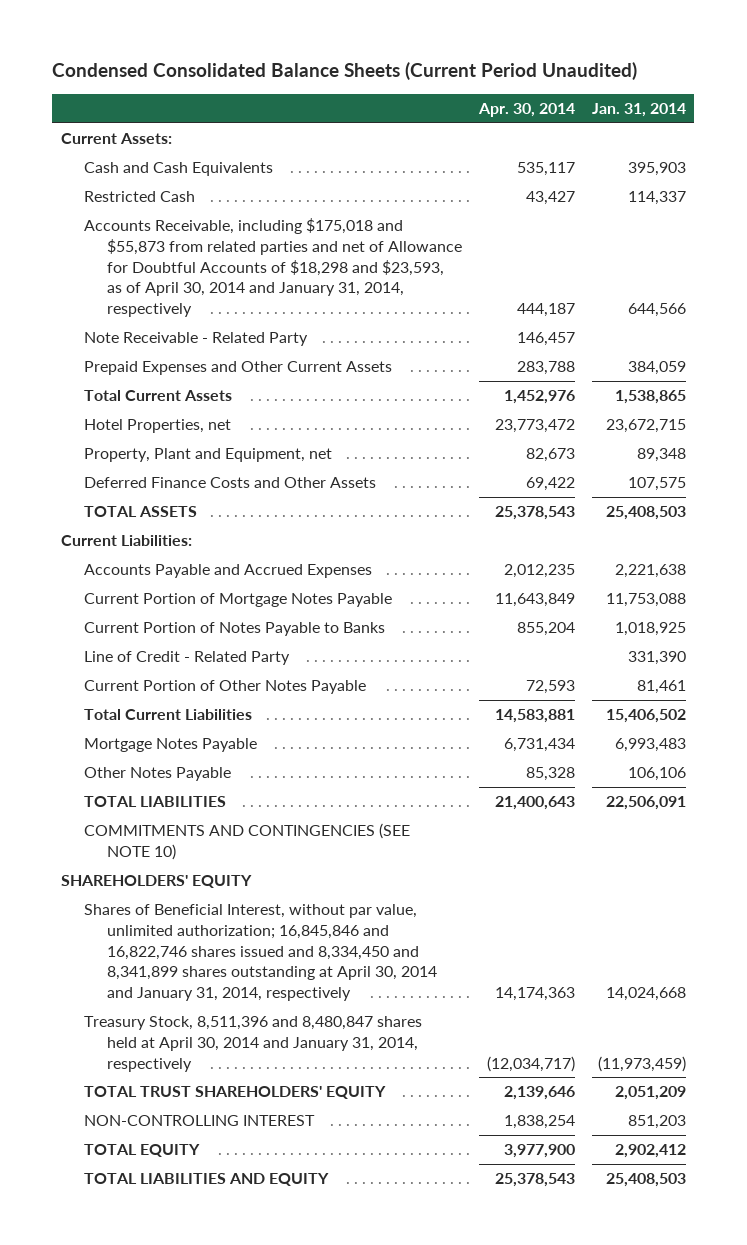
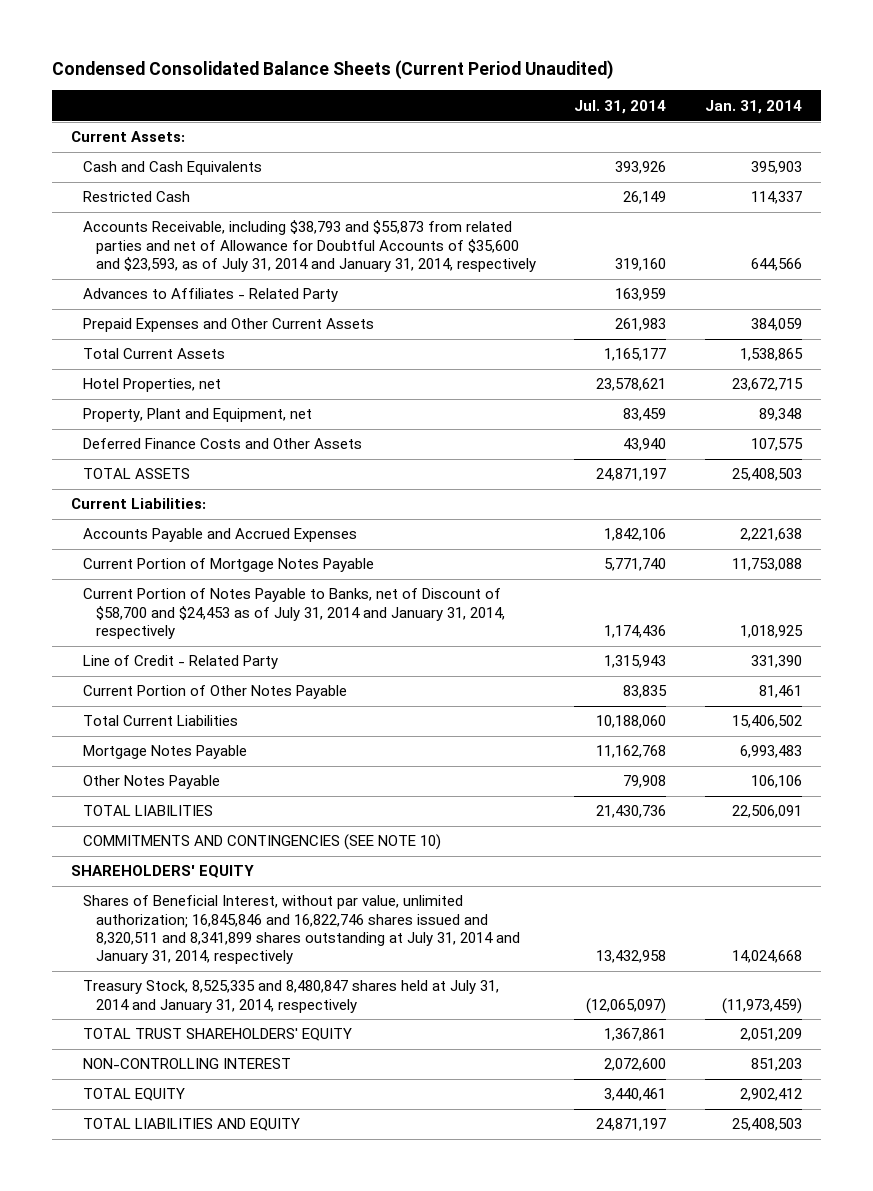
- | Apr. 30, 2014 | Jan. 31, 2014
+ | Jul. 31, 2014 | Jan. 31, 2014
- Accounts Receivable, including $175,018 and $55,873 from related parties and net of Allowance for Doubtful Accounts of $18,298 and $23,593, as of April 30, 2014 and January 31, 2014, respectively | 444,187 | 644,566
- Note Receivable - Related Party | 146,457 |
+ Accounts Receivable, including $38,793 and $55,873 from related parties and net of Allowance for Doubtful Accounts of $35,600 and $23,593, as of July 31, 2014 and January 31, 2014, respectively | 319,160 | 644,566
+ Advances to Affiliates - Related Party | 163,959 |
- Current Portion of Notes Payable to Banks | 855,204 | 1,018,925
+ Current Portion of Notes Payable to Banks, net of Discount of $58,700 and $24,453 as of July 31, 2014 and January 31, 2014, respectively | 1,174,436 | 1,018,925
- Shares of Beneficial Interest, without par value, unlimited authorization; 16,845,846 and 16,822,746 shares issued and 8,334,450 and 8,341,899 shares outstanding at April 30, 2014 and January 31, 2014, respectively | 14,174,363 | 14,024,668
- Treasury Stock, 8,511,396 and 8,480,847 shares held at April 30, 2014 and January 31, 2014, respectively | (12,034,717) | (11,973,459)
+ Shares of Beneficial Interest, without par value, unlimited authorization; 16,845,846 and 16,822,746 shares issued and 8,320,511 and 8,341,899 shares outstanding at July 31, 2014 and January 31, 2014, respectively | 13,432,958 | 14,024,668
+ Treasury Stock, 8,525,335 and 8,480,847 shares held at July 31, 2014 and January 31, 2014, respectively | (12,065,097) | (11,973,459)

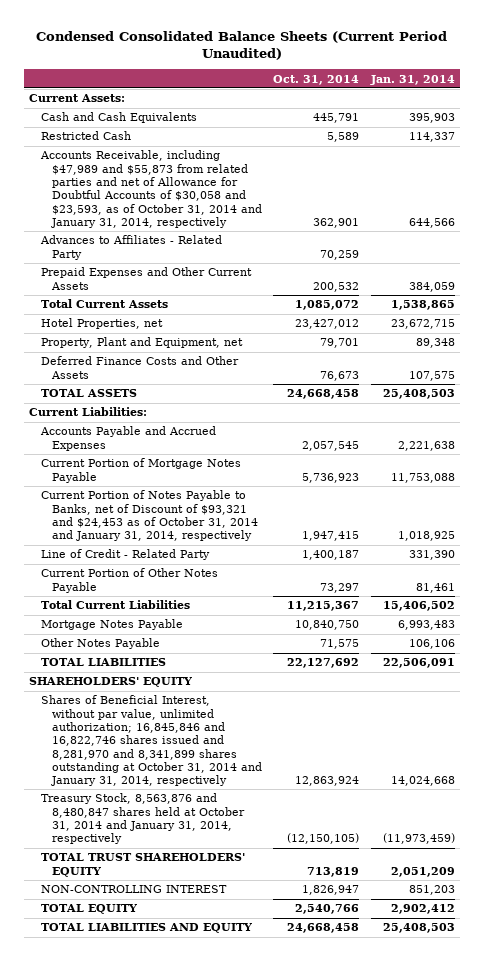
- | Jul. 31, 2014 | Jan. 31, 2014
+ | Oct. 31, 2014 | Jan. 31, 2014
- Accounts Receivable, including $38,793 and $55,873 from related parties and net of Allowance for Doubtful Accounts of $35,600 and $23,593, as of July 31, 2014 and January 31, 2014, respectively | 319,160 | 644,566
+ Accounts Receivable, including $47,989 and $55,873 from related parties and net of Allowance for Doubtful Accounts of $30,058 and $23,593, as of October 31, 2014 and January 31, 2014, respectively | 362,901 | 644,566
- Current Portion of Notes Payable to Banks, net of Discount of $58,700 and $24,453 as of July 31, 2014 and January 31, 2014, respectively | 1,174,436 | 1,018,925
+ Current Portion of Notes Payable to Banks, net of Discount of $93,321 and $24,453 as of October 31, 2014 and January 31, 2014, respectively | 1,947,415 | 1,018,925
- COMMITMENTS AND CONTINGENCIES (SEE NOTE 10)
- Shares of Beneficial Interest, without par value, unlimited authorization; 16,845,846 and 16,822,746 shares issued and 8,320,511 and 8,341,899 shares outstanding at July 31, 2014 and January 31, 2014, respectively | 13,432,958 | 14,024,668
- Treasury Stock, 8,525,335 and 8,480,847 shares held at July 31, 2014 and January 31, 2014, respectively | (12,065,097) | (11,973,459)
+ Shares of Beneficial Interest, without par value, unlimited authorization; 16,845,846 and 16,822,746 shares issued and 8,281,970 and 8,341,899 shares outstanding at October 31, 2014 and January 31, 2014, respectively | 12,863,924 | 14,024,668
+ Treasury Stock, 8,563,876 and 8,480,847 shares held at October 31, 2014 and January 31, 2014, respectively | (12,150,105) | (11,973,459)

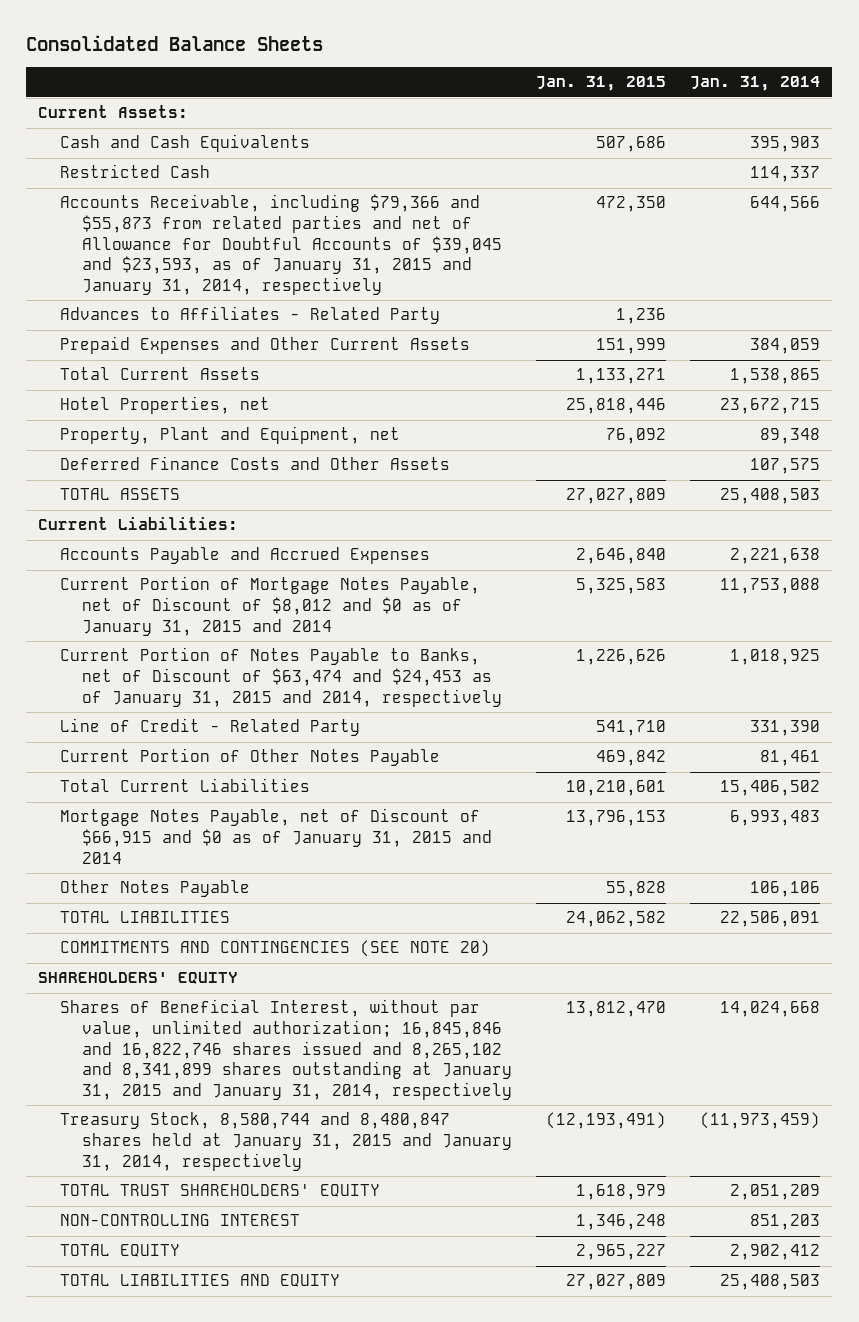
- Condensed Consolidated Balance Sheets (Current Period Unaudited)
+ Consolidated Balance Sheets
- | Oct. 31, 2014 | Jan. 31, 2014
+ | Jan. 31, 2015 | Jan. 31, 2014
- Accounts Receivable, including $47,989 and $55,873 from related parties and net of Allowance for Doubtful Accounts of $30,058 and $23,593, as of October 31, 2014 and January 31, 2014, respectively | 362,901 | 644,566
+ Accounts Receivable, including $79,366 and $55,873 from related parties and net of Allowance for Doubtful Accounts of $39,045 and $23,593, as of January 31, 2015 and January 31, 2014, respectively | 472,350 | 644,566
- Current Portion of Mortgage Notes Payable | 5,736,923 | 11,753,088
- Current Portion of Notes Payable to Banks, net of Discount of $93,321 and $24,453 as of October 31, 2014 and January 31, 2014, respectively | 1,947,415 | 1,018,925
+ Current Portion of Mortgage Notes Payable, net of Discount of $8,012 and $0 as of January 31, 2015 and 2014 | 5,325,583 | 11,753,088
+ Current Portion of Notes Payable to Banks, net of Discount of $63,474 and $24,453 as of January 31, 2015 and 2014, respectively | 1,226,626 | 1,018,925
- Mortgage Notes Payable | 10,840,750 | 6,993,483
+ Mortgage Notes Payable, net of Discount of $66,915 and $0 as of January 31, 2015 and 2014 | 13,796,153 | 6,993,483
+ COMMITMENTS AND CONTINGENCIES (SEE NOTE 20)
- Shares of Beneficial Interest, without par value, unlimited authorization; 16,845,846 and 16,822,746 shares issued and 8,281,970 and 8,341,899 shares outstanding at October 31, 2014 and January 31, 2014, respectively | 12,863,924 | 14,024,668
- Treasury Stock, 8,563,876 and 8,480,847 shares held at October 31, 2014 and January 31, 2014, respectively | (12,150,105) | (11,973,459)
+ Shares of Beneficial Interest, without par value, unlimited authorization; 16,845,846 and 16,822,746 shares issued and 8,265,102 and 8,341,899 shares outstanding at January 31, 2015 and January 31, 2014, respectively | 13,812,470 | 14,024,668
+ Treasury Stock, 8,580,744 and 8,480,847 shares held at January 31, 2015 and January 31, 2014, respectively | (12,193,491) | (11,973,459)

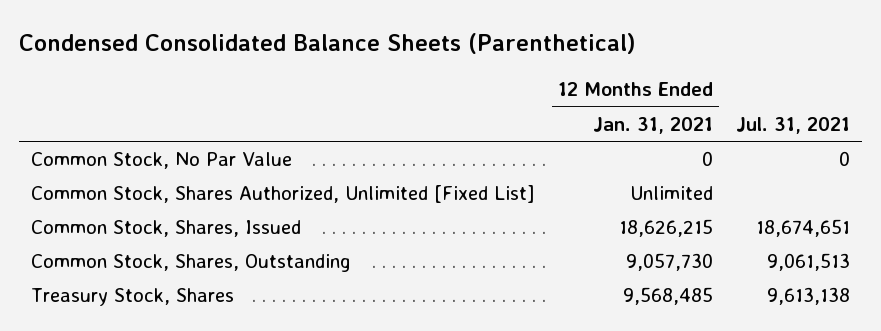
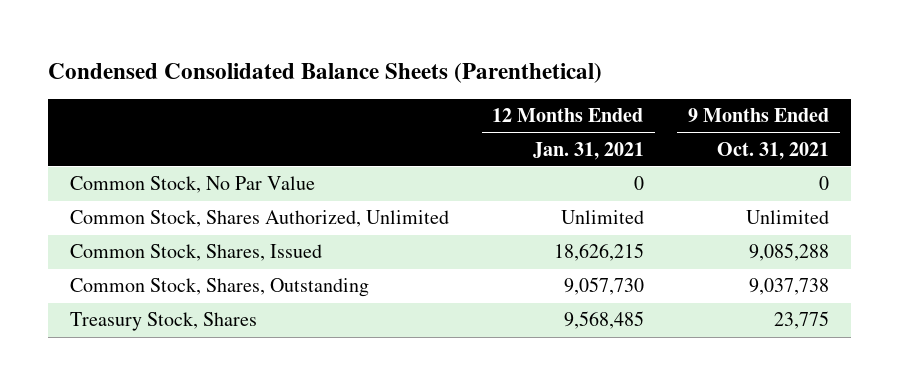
- | 12 Months Ended Jan. 31, 2021 | Jul. 31, 2021
+ | 12 Months Ended Jan. 31, 2021 | 9 Months Ended Oct. 31, 2021
- Common Stock, Shares Authorized, Unlimited [Fixed List] | Unlimited |
+ Common Stock, Shares Authorized, Unlimited | Unlimited | Unlimited

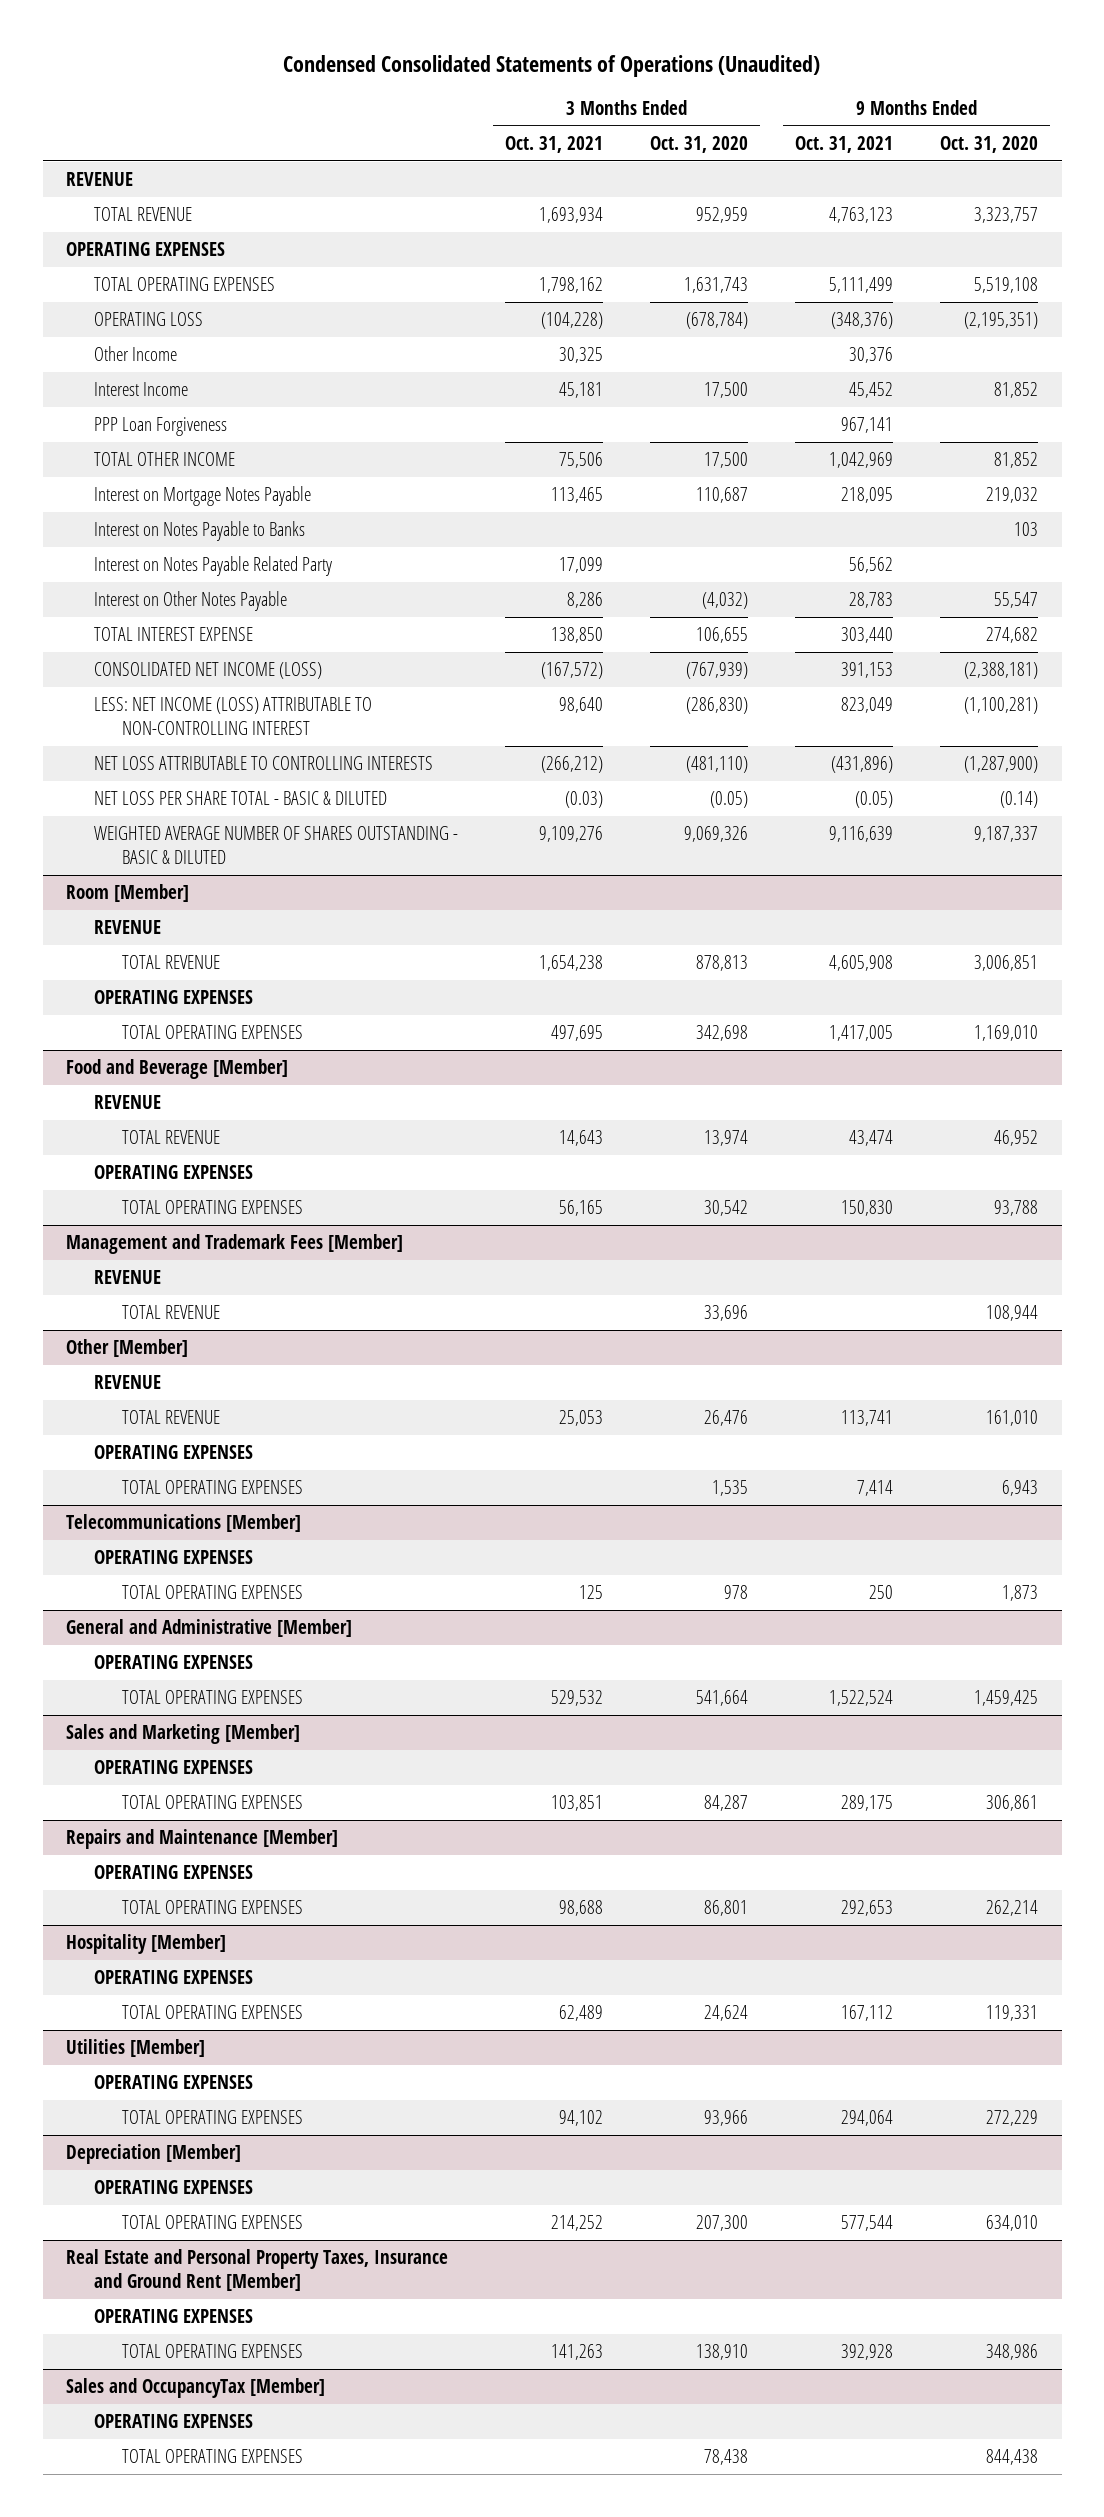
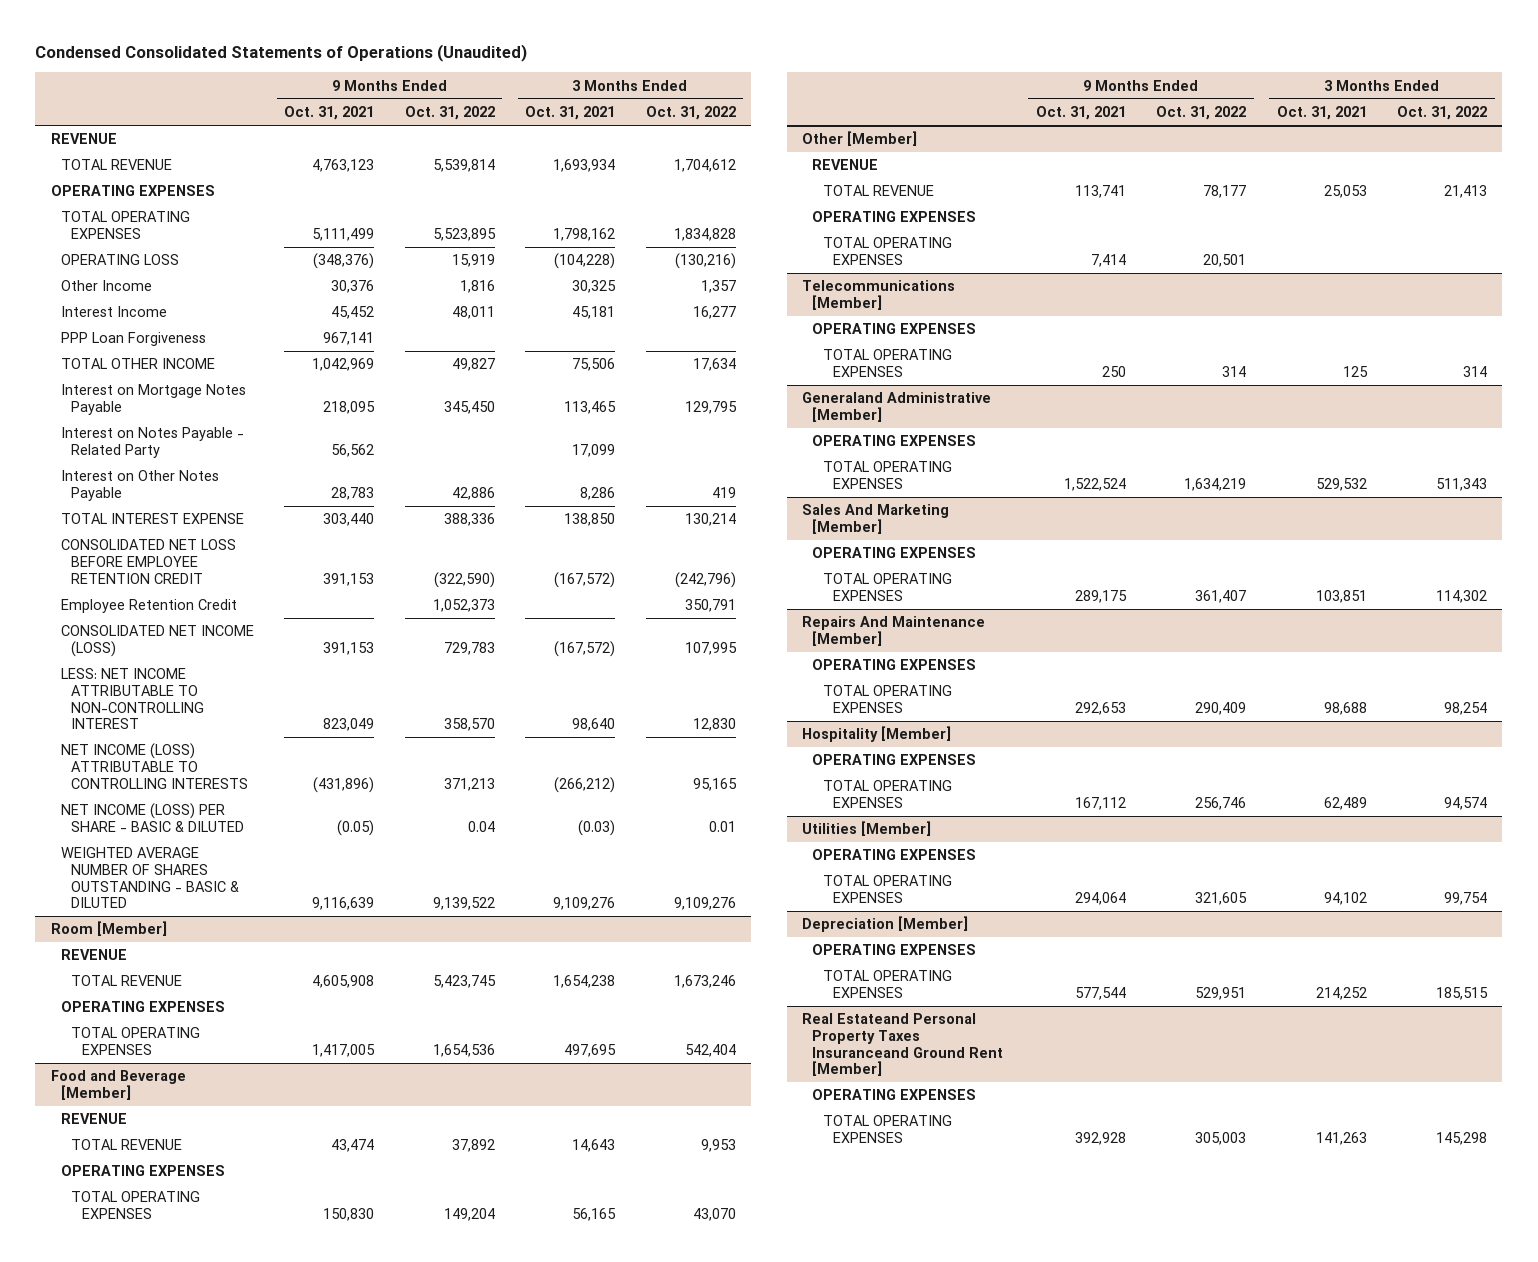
- | 3 Months Ended Oct. 31, 2021 | 3 Months Ended Oct. 31, 2020 | 9 Months Ended Oct. 31, 2021 | 9 Months Ended Oct. 31, 2020
+ | 9 Months Ended Oct. 31, 2021 | 9 Months Ended Oct. 31, 2022 | 3 Months Ended Oct. 31, 2021 | 3 Months Ended Oct. 31, 2022
- Interest on Notes Payable to Banks | | | | 103
- Interest on Notes Payable Related Party | 17,099 | | 56,562 |
+ Interest on Notes Payable - Related Party | 56,562 | | 17,099 |
+ CONSOLIDATED NET LOSS BEFORE EMPLOYEE RETENTION CREDIT | 391,153 | (322,590) | (167,572) | (242,796)
+ Employee Retention Credit | | 1,052,373 | | 350,791
- LESS: NET INCOME (LOSS) ATTRIBUTABLE TO NON-CONTROLLING INTEREST | 98,640 | (286,830) | 823,049 | (1,100,281)
- NET LOSS ATTRIBUTABLE TO CONTROLLING INTERESTS | (266,212) | (481,110) | (431,896) | (1,287,900)
- NET LOSS PER SHARE TOTAL - BASIC & DILUTED | (0.03) | (0.05) | (0.05) | (0.14)
+ LESS: NET INCOME ATTRIBUTABLE TO NON-CONTROLLING INTEREST | 823,049 | 358,570 | 98,640 | 12,830
+ NET INCOME (LOSS) ATTRIBUTABLE TO CONTROLLING INTERESTS | (431,896) | 371,213 | (266,212) | 95,165
+ NET INCOME (LOSS) PER SHARE - BASIC & DILUTED | (0.05) | 0.04 | (0.03) | 0.01
- Management and Trademark Fees [Member]
- REVENUE
- TOTAL REVENUE | | 33,696 | | 108,944
- General and Administrative [Member]
+ Generaland Administrative [Member]
- Sales and Marketing [Member]
+ Sales And Marketing [Member]
- Repairs and Maintenance [Member]
+ Repairs And Maintenance [Member]
- Real Estate and Personal Property Taxes, Insurance and Ground Rent [Member]
+ Real Estateand Personal Property Taxes Insuranceand Ground Rent [Member]
- Sales and OccupancyTax [Member]
- OPERATING EXPENSES
- TOTAL OPERATING EXPENSES | | 78,438 | | 844,438

